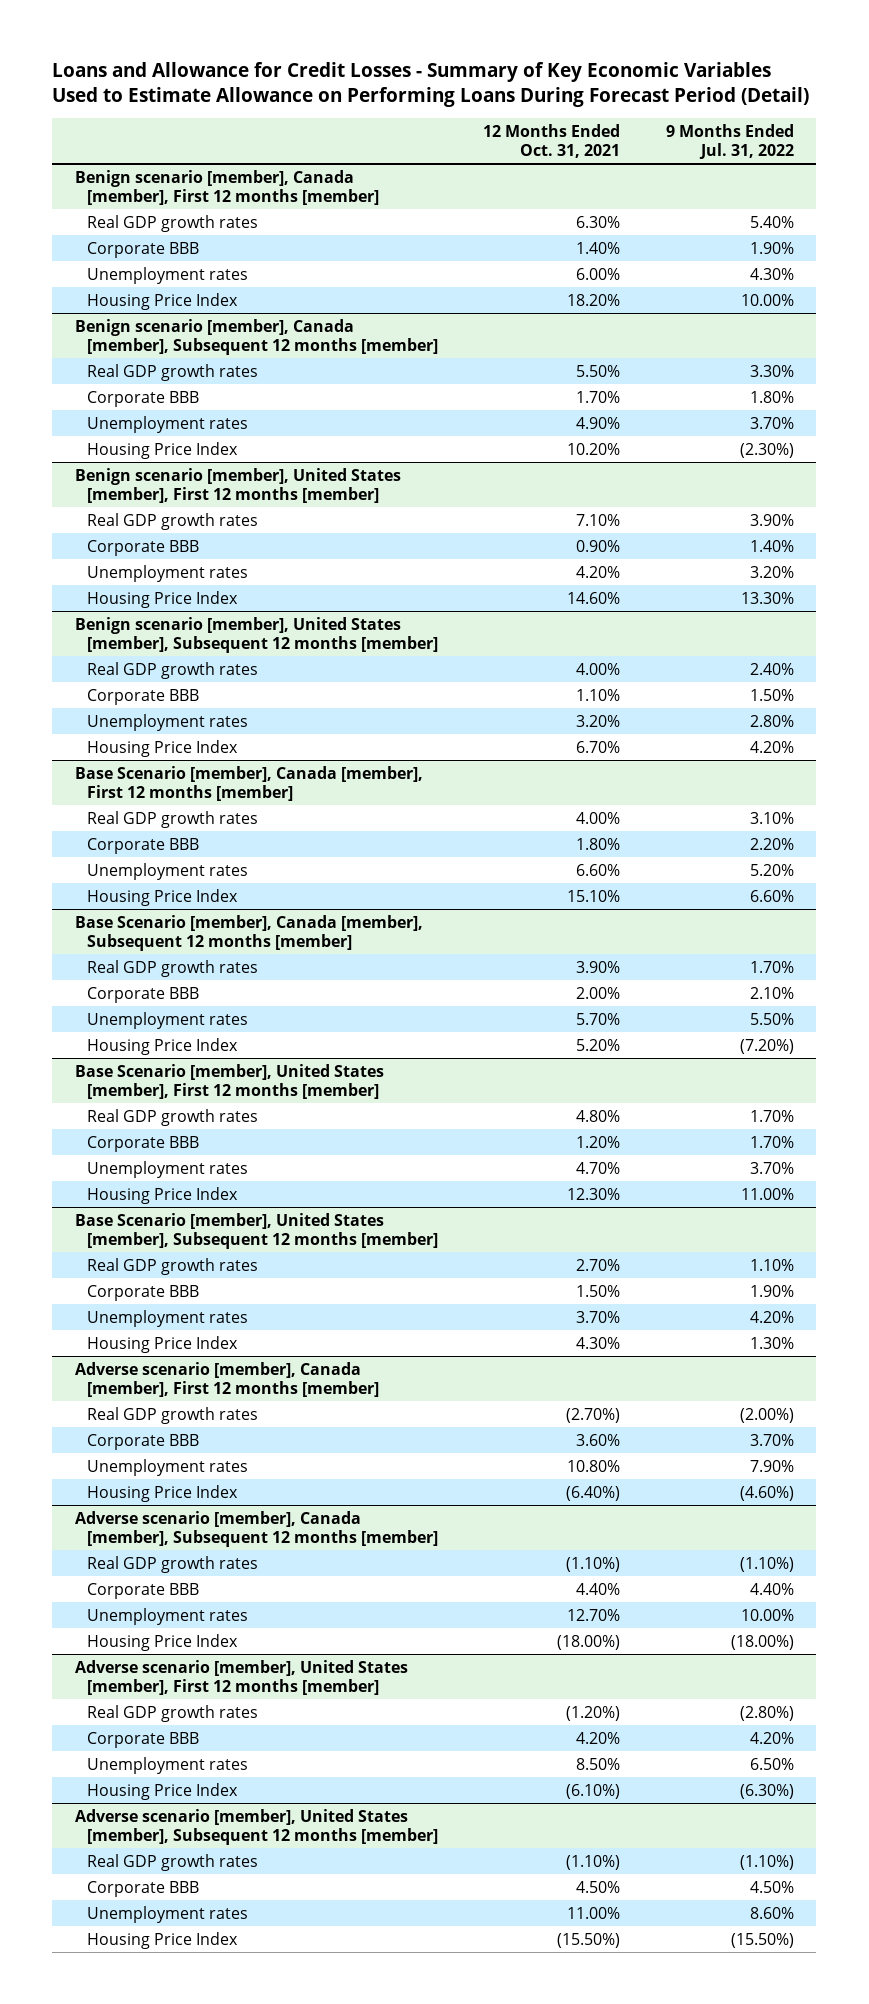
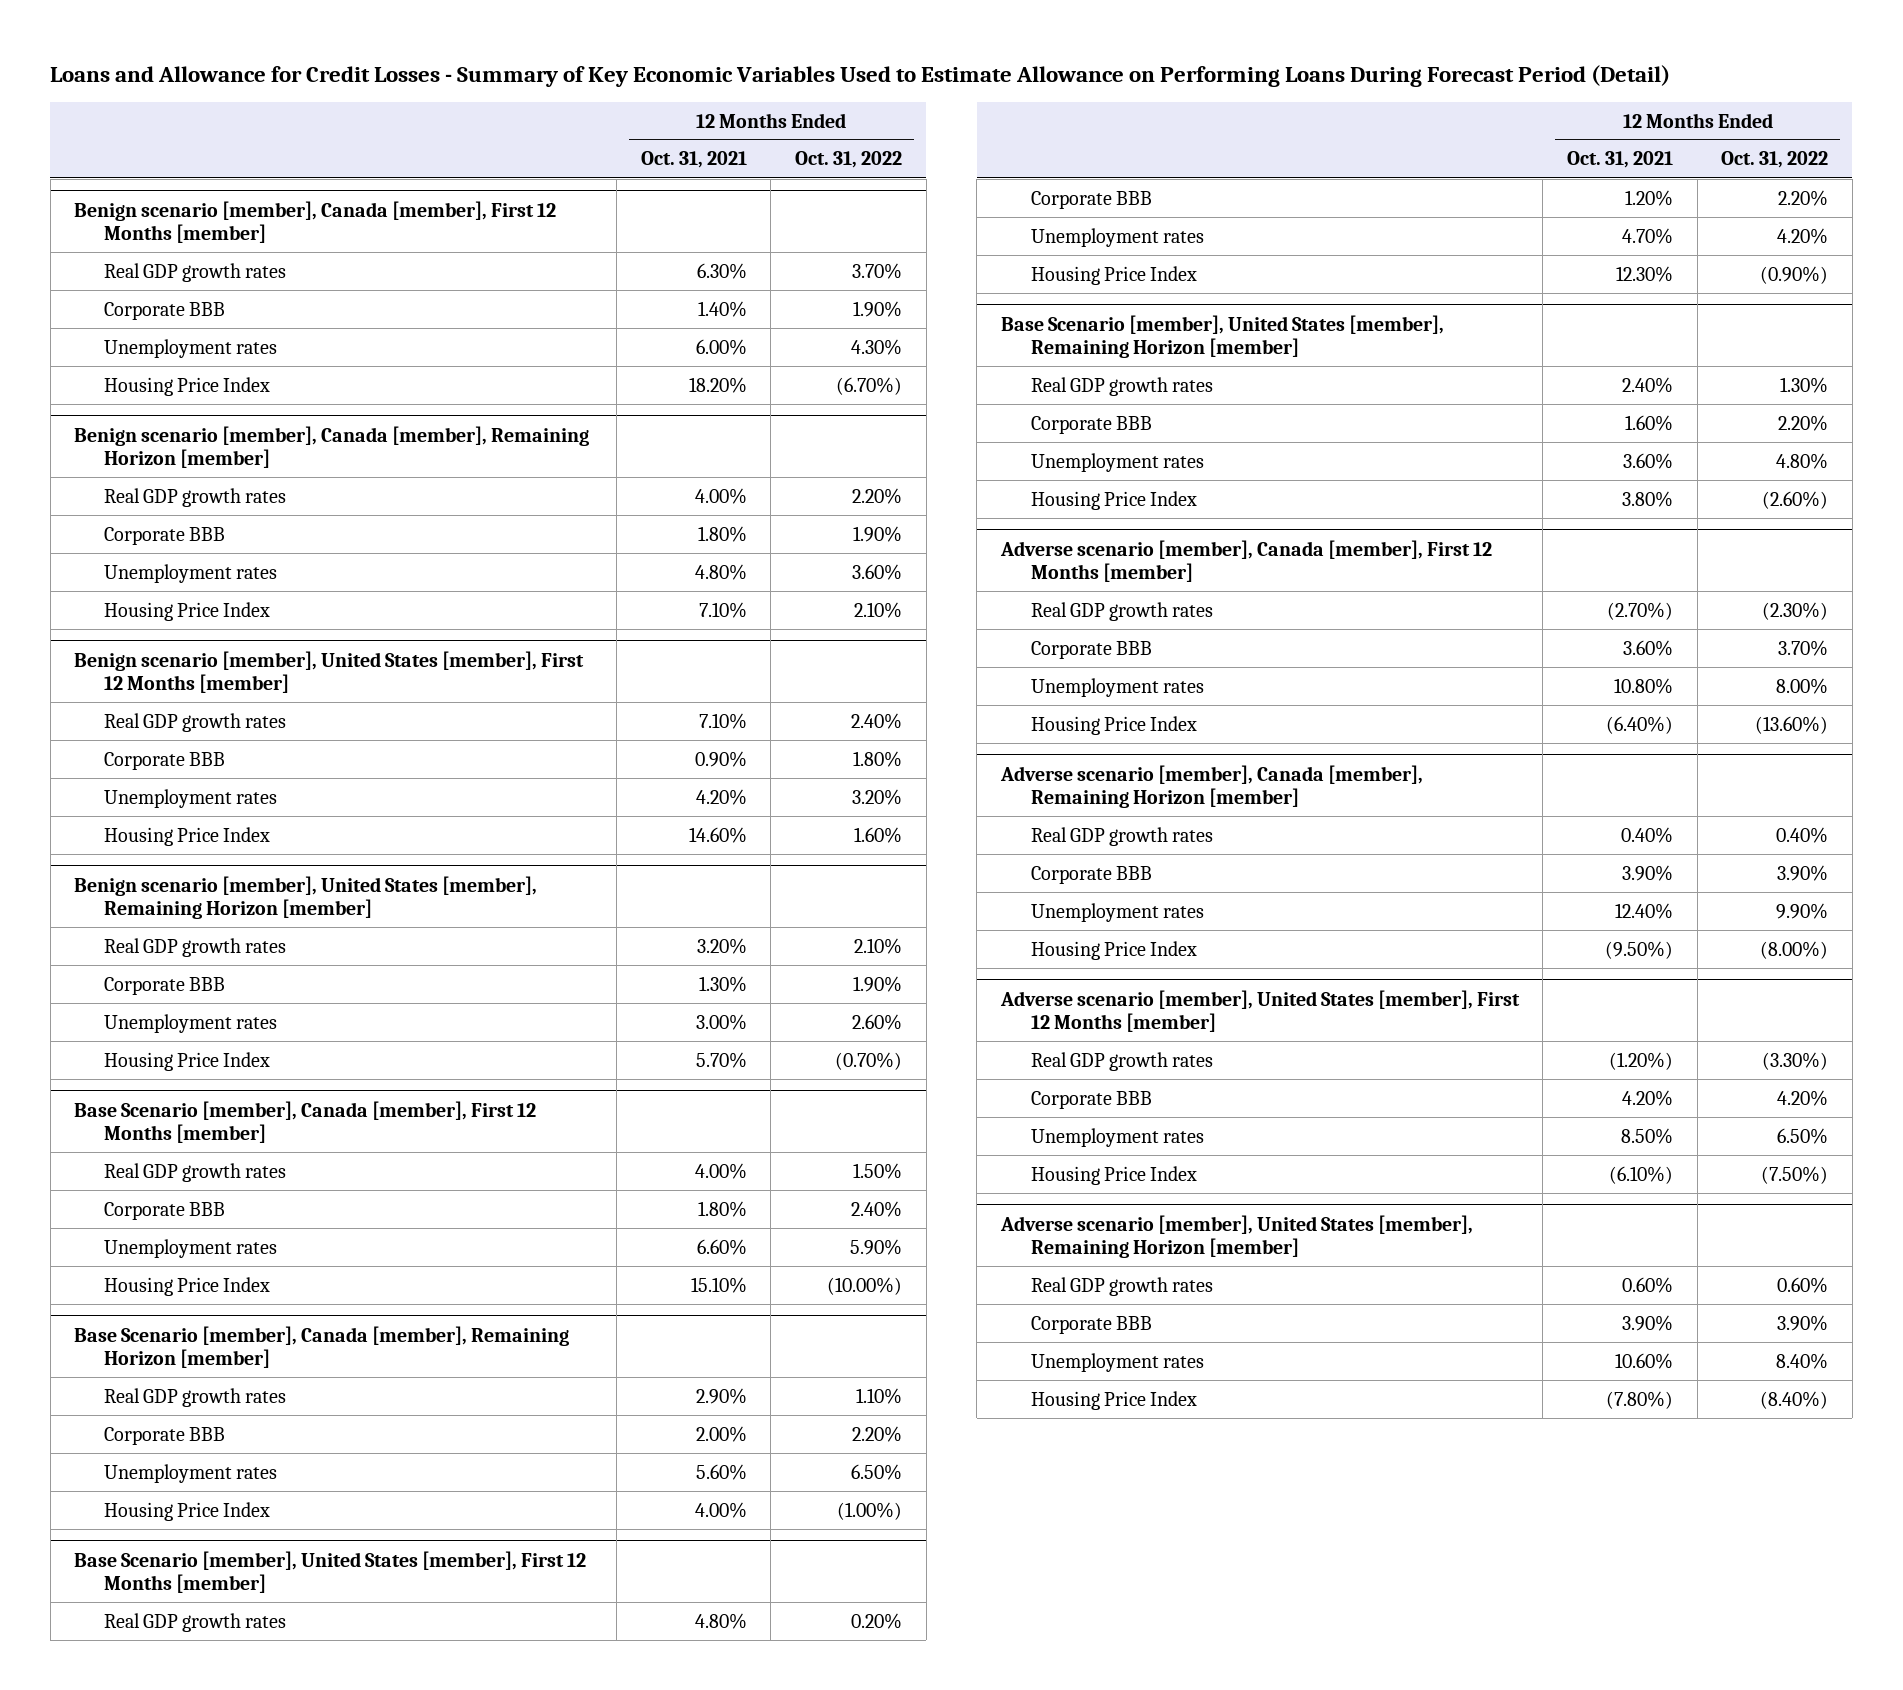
- | 12 Months Ended Oct. 31, 2021 | 9 Months Ended Jul. 31, 2022
+ | 12 Months Ended Oct. 31, 2021 | 12 Months Ended Oct. 31, 2022
- Benign scenario [member], Canada [member], First 12 months [member]
+ Benign scenario [member], Canada [member], First 12 Months [member]
- Benign scenario [member], Canada [member], Subsequent 12 months [member]
- Real GDP growth rates | 5.50% | 3.30%
- Corporate BBB | 1.70% | 1.80%
- Unemployment rates | 4.90% | 3.70%
- Housing Price Index | 10.20% | (2.30%)
- Benign scenario [member], United States [member], First 12 months [member]
+ Benign scenario [member], Canada [member], Remaining Horizon [member]
+ Real GDP growth rates | 4.00% | 2.20%
+ Corporate BBB | 1.80% | 1.90%
+ Unemployment rates | 4.80% | 3.60%
+ Housing Price Index | 7.10% | 2.10%
+ Benign scenario [member], United States [member], First 12 Months [member]
- Benign scenario [member], United States [member], Subsequent 12 months [member]
- Real GDP growth rates | 4.00% | 2.40%
- Corporate BBB | 1.10% | 1.50%
- Unemployment rates | 3.20% | 2.80%
- Housing Price Index | 6.70% | 4.20%
- Base Scenario [member], Canada [member], First 12 months [member]
+ Benign scenario [member], United States [member], Remaining Horizon [member]
+ Real GDP growth rates | 3.20% | 2.10%
+ Corporate BBB | 1.30% | 1.90%
+ Unemployment rates | 3.00% | 2.60%
+ Housing Price Index | 5.70% | (0.70%)
+ Base Scenario [member], Canada [member], First 12 Months [member]
- Base Scenario [member], Canada [member], Subsequent 12 months [member]
- Real GDP growth rates | 3.90% | 1.70%
+ Base Scenario [member], Canada [member], Remaining Horizon [member]
+ Real GDP growth rates | 2.90% | 1.10%
- Unemployment rates | 5.70% | 5.50%
- Housing Price Index | 5.20% | (7.20%)
- Base Scenario [member], United States [member], First 12 months [member]
+ Unemployment rates | 5.60% | 6.50%
+ Housing Price Index | 4.00% | (1.00%)
+ Base Scenario [member], United States [member], First 12 Months [member]
- Base Scenario [member], United States [member], Subsequent 12 months [member]
- Real GDP growth rates | 2.70% | 1.10%
- Corporate BBB | 1.50% | 1.90%
- Unemployment rates | 3.70% | 4.20%
- Housing Price Index | 4.30% | 1.30%
- Adverse scenario [member], Canada [member], First 12 months [member]
+ Base Scenario [member], United States [member], Remaining Horizon [member]
+ Real GDP growth rates | 2.40% | 1.30%
+ Corporate BBB | 1.60% | 2.20%
+ Unemployment rates | 3.60% | 4.80%
+ Housing Price Index | 3.80% | (2.60%)
+ Adverse scenario [member], Canada [member], First 12 Months [member]
- Adverse scenario [member], Canada [member], Subsequent 12 months [member]
- Real GDP growth rates | (1.10%) | (1.10%)
- Corporate BBB | 4.40% | 4.40%
- Unemployment rates | 12.70% | 10.00%
- Housing Price Index | (18.00%) | (18.00%)
- Adverse scenario [member], United States [member], First 12 months [member]
+ Adverse scenario [member], Canada [member], Remaining Horizon [member]
+ Real GDP growth rates | 0.40% | 0.40%
+ Corporate BBB | 3.90% | 3.90%
+ Unemployment rates | 12.40% | 9.90%
+ Housing Price Index | (9.50%) | (8.00%)
+ Adverse scenario [member], United States [member], First 12 Months [member]
- Adverse scenario [member], United States [member], Subsequent 12 months [member]
- Real GDP growth rates | (1.10%) | (1.10%)
- Corporate BBB | 4.50% | 4.50%
- Unemployment rates | 11.00% | 8.60%
- Housing Price Index | (15.50%) | (15.50%)
+ Adverse scenario [member], United States [member], Remaining Horizon [member]
+ Real GDP growth rates | 0.60% | 0.60%
+ Corporate BBB | 3.90% | 3.90%
+ Unemployment rates | 10.60% | 8.40%
+ Housing Price Index | (7.80%) | (8.40%)

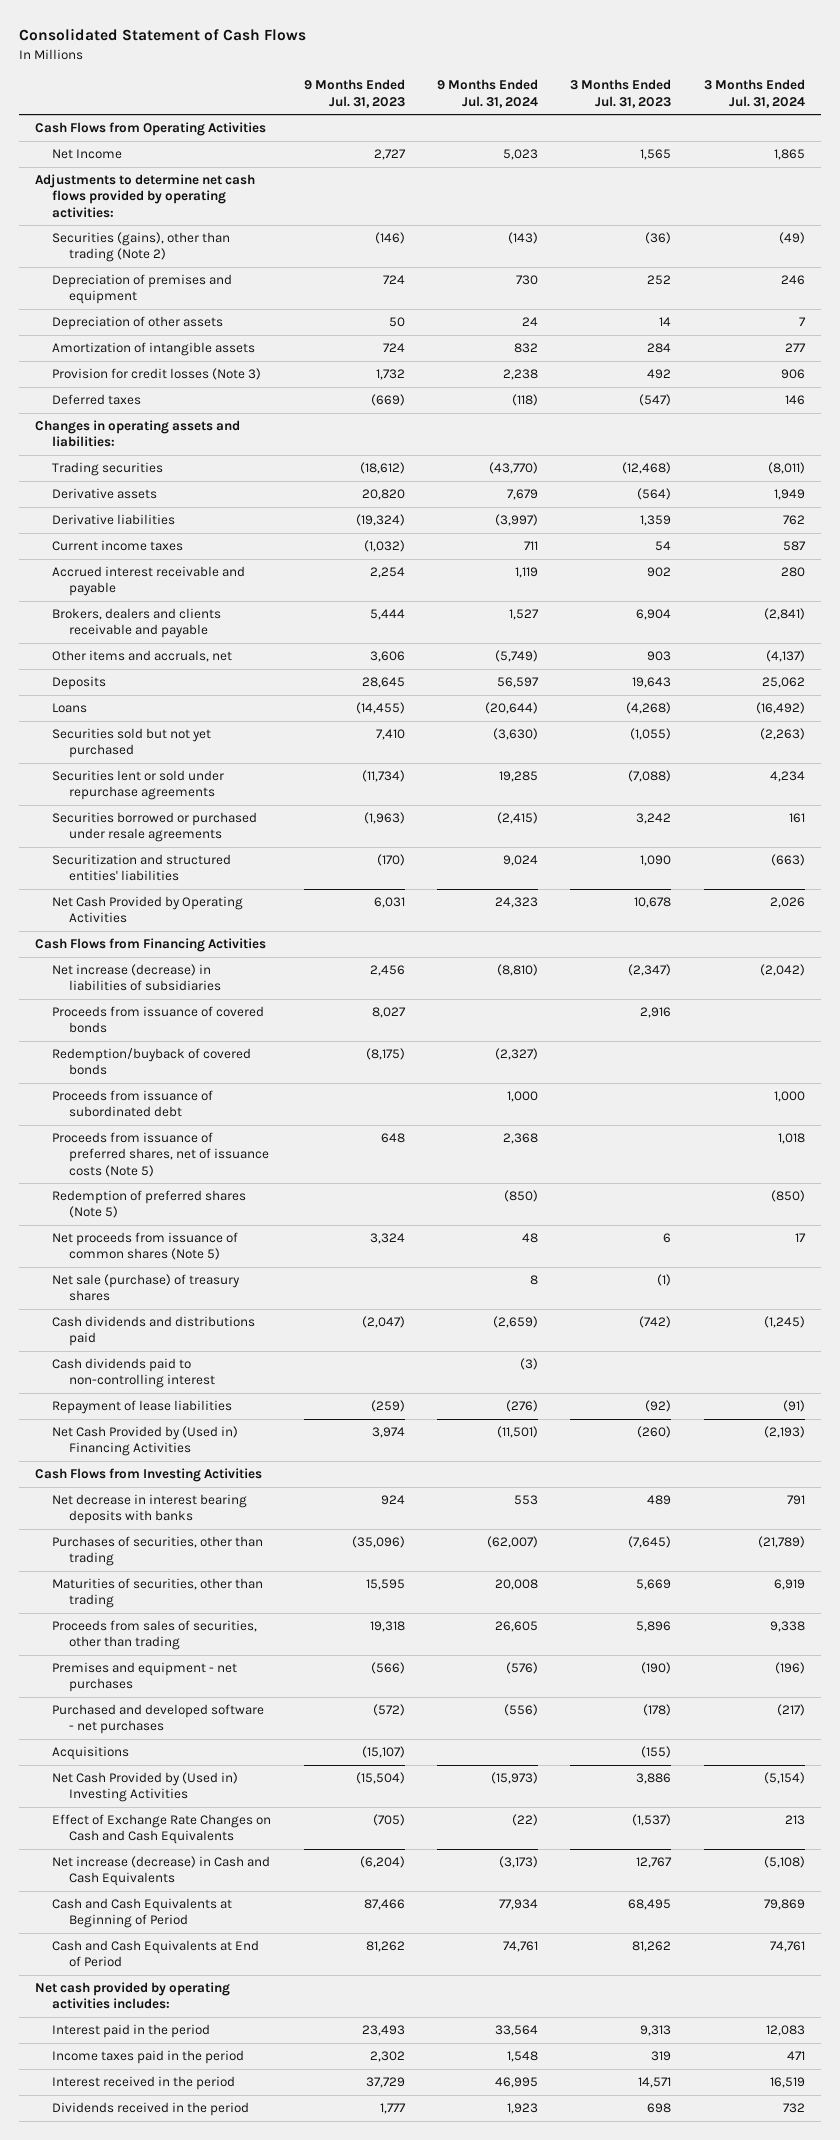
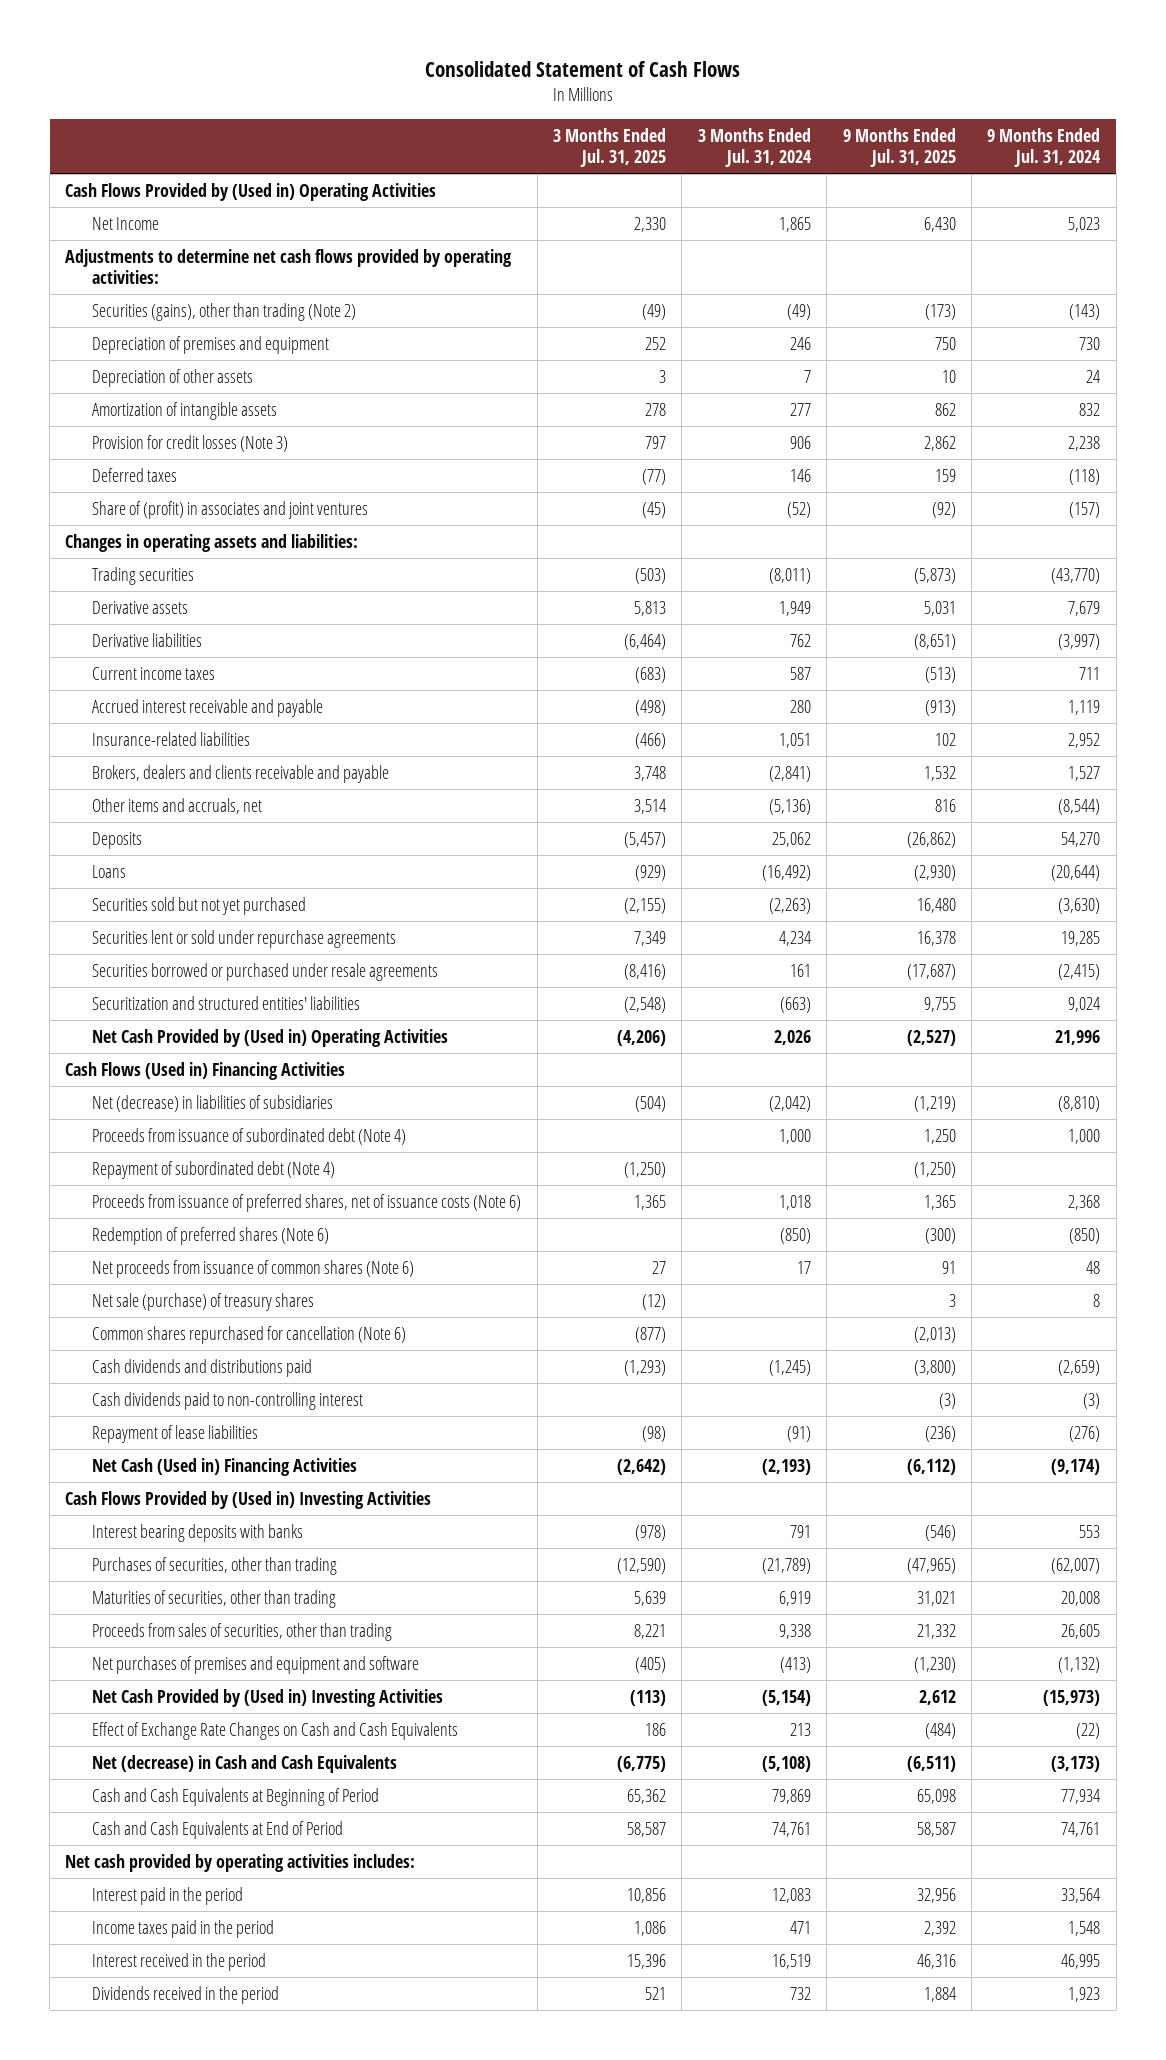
- | 9 Months Ended Jul. 31, 2023 | 9 Months Ended Jul. 31, 2024 | 3 Months Ended Jul. 31, 2023 | 3 Months Ended Jul. 31, 2024
+ | 3 Months Ended Jul. 31, 2025 | 3 Months Ended Jul. 31, 2024 | 9 Months Ended Jul. 31, 2025 | 9 Months Ended Jul. 31, 2024
- Cash Flows from Operating Activities
+ Cash Flows Provided by (Used in) Operating Activities
+ Share of (profit) in associates and joint ventures | (45) | (52) | (92) | (157)
+ Insurance-related liabilities | (466) | 1,051 | 102 | 2,952
- Other items and accruals, net | 3,606 | (5,749) | 903 | (4,137)
- Deposits | 28,645 | 56,597 | 19,643 | 25,062
+ Other items and accruals, net | 3,514 | (5,136) | 816 | (8,544)
+ Deposits | (5,457) | 25,062 | (26,862) | 54,270
- Net Cash Provided by Operating Activities | 6,031 | 24,323 | 10,678 | 2,026
- Cash Flows from Financing Activities
- Net increase (decrease) in liabilities of subsidiaries | 2,456 | (8,810) | (2,347) | (2,042)
- Proceeds from issuance of covered bonds | 8,027 | | 2,916 |
- Redemption/buyback of covered bonds | (8,175) | (2,327) | |
- Proceeds from issuance of subordinated debt | | 1,000 | | 1,000
- Proceeds from issuance of preferred shares, net of issuance costs (Note 5) | 648 | 2,368 | | 1,018
- Redemption of preferred shares (Note 5) | | (850) | | (850)
- Net proceeds from issuance of common shares (Note 5) | 3,324 | 48 | 6 | 17
+ Net Cash Provided by (Used in) Operating Activities | (4,206) | 2,026 | (2,527) | 21,996
+ Cash Flows (Used in) Financing Activities
+ Net (decrease) in liabilities of subsidiaries | (504) | (2,042) | (1,219) | (8,810)
+ Proceeds from issuance of subordinated debt (Note 4) | | 1,000 | 1,250 | 1,000
+ Repayment of subordinated debt (Note 4) | (1,250) | | (1,250) |
+ Proceeds from issuance of preferred shares, net of issuance costs (Note 6) | 1,365 | 1,018 | 1,365 | 2,368
+ Redemption of preferred shares (Note 6) | | (850) | (300) | (850)
+ Net proceeds from issuance of common shares (Note 6) | 27 | 17 | 91 | 48
+ Common shares repurchased for cancellation (Note 6) | (877) | | (2,013) |
- Net Cash Provided by (Used in) Financing Activities | 3,974 | (11,501) | (260) | (2,193)
- Cash Flows from Investing Activities
- Net decrease in interest bearing deposits with banks | 924 | 553 | 489 | 791
+ Net Cash (Used in) Financing Activities | (2,642) | (2,193) | (6,112) | (9,174)
+ Cash Flows Provided by (Used in) Investing Activities
+ Interest bearing deposits with banks | (978) | 791 | (546) | 553
- Premises and equipment - net purchases | (566) | (576) | (190) | (196)
- Purchased and developed software - net purchases | (572) | (556) | (178) | (217)
- Acquisitions | (15,107) | | (155) |
+ Net purchases of premises and equipment and software | (405) | (413) | (1,230) | (1,132)
- Net increase (decrease) in Cash and Cash Equivalents | (6,204) | (3,173) | 12,767 | (5,108)
+ Net (decrease) in Cash and Cash Equivalents | (6,775) | (5,108) | (6,511) | (3,173)

